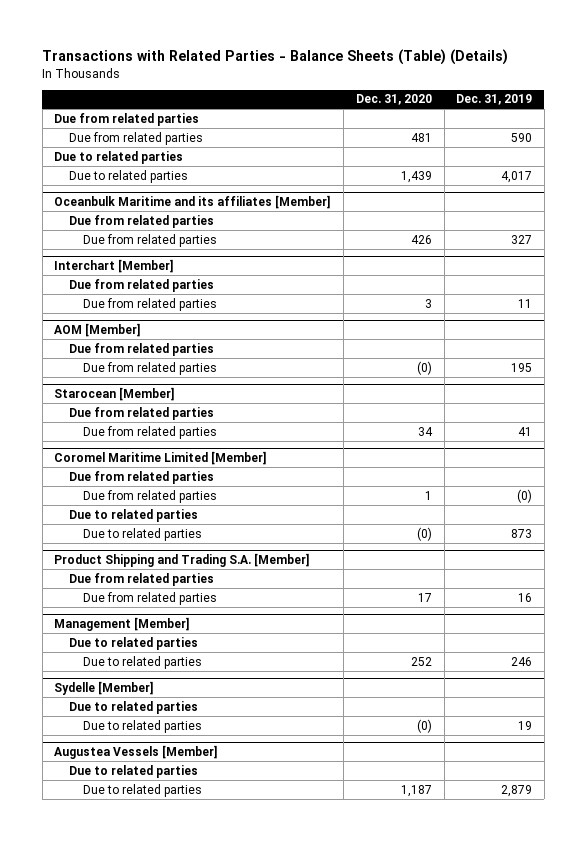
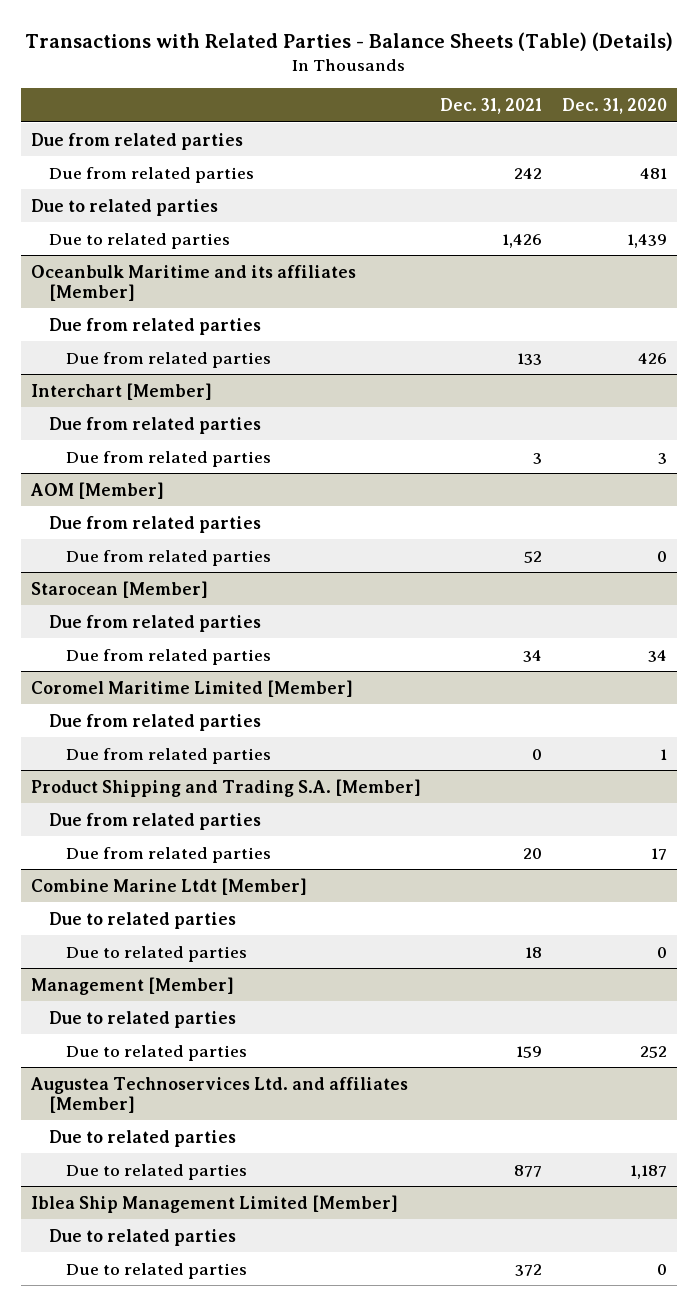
- | Dec. 31, 2020 | Dec. 31, 2019
+ | Dec. 31, 2021 | Dec. 31, 2020
@ AOM [Member]
- Due from related parties | (0) | 195
+ Due from related parties | 52 | 0
@ Coromel Maritime Limited [Member]
- Due to related parties
- Due to related parties | (0) | 873
+ Combine Marine Ltdt [Member]
+ Due to related parties
+ Due to related parties | 18 | 0
- Sydelle [Member]
- Due to related parties
- Due to related parties | (0) | 19
- Augustea Vessels [Member]
+ Augustea Technoservices Ltd. and affiliates [Member]
+ Iblea Ship Management Limited [Member]
+ Due to related parties
+ Due to related parties | 372 | 0

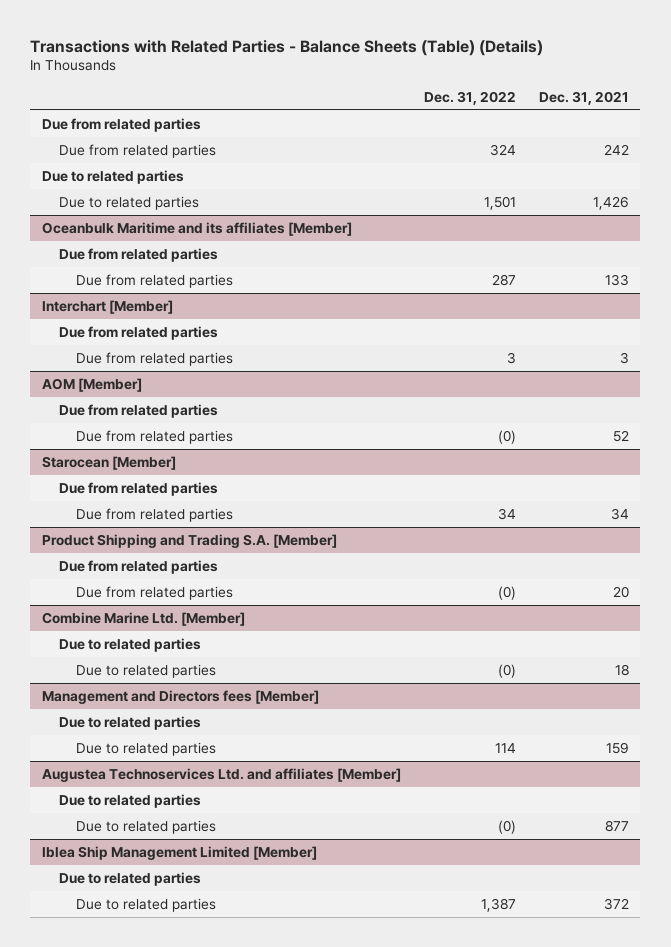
- | Dec. 31, 2021 | Dec. 31, 2020
+ | Dec. 31, 2022 | Dec. 31, 2021
- Coromel Maritime Limited [Member]
- Due from related parties
- Due from related parties | 0 | 1
- Combine Marine Ltdt [Member]
+ Combine Marine Ltd. [Member]
- Management [Member]
+ Management and Directors fees [Member]

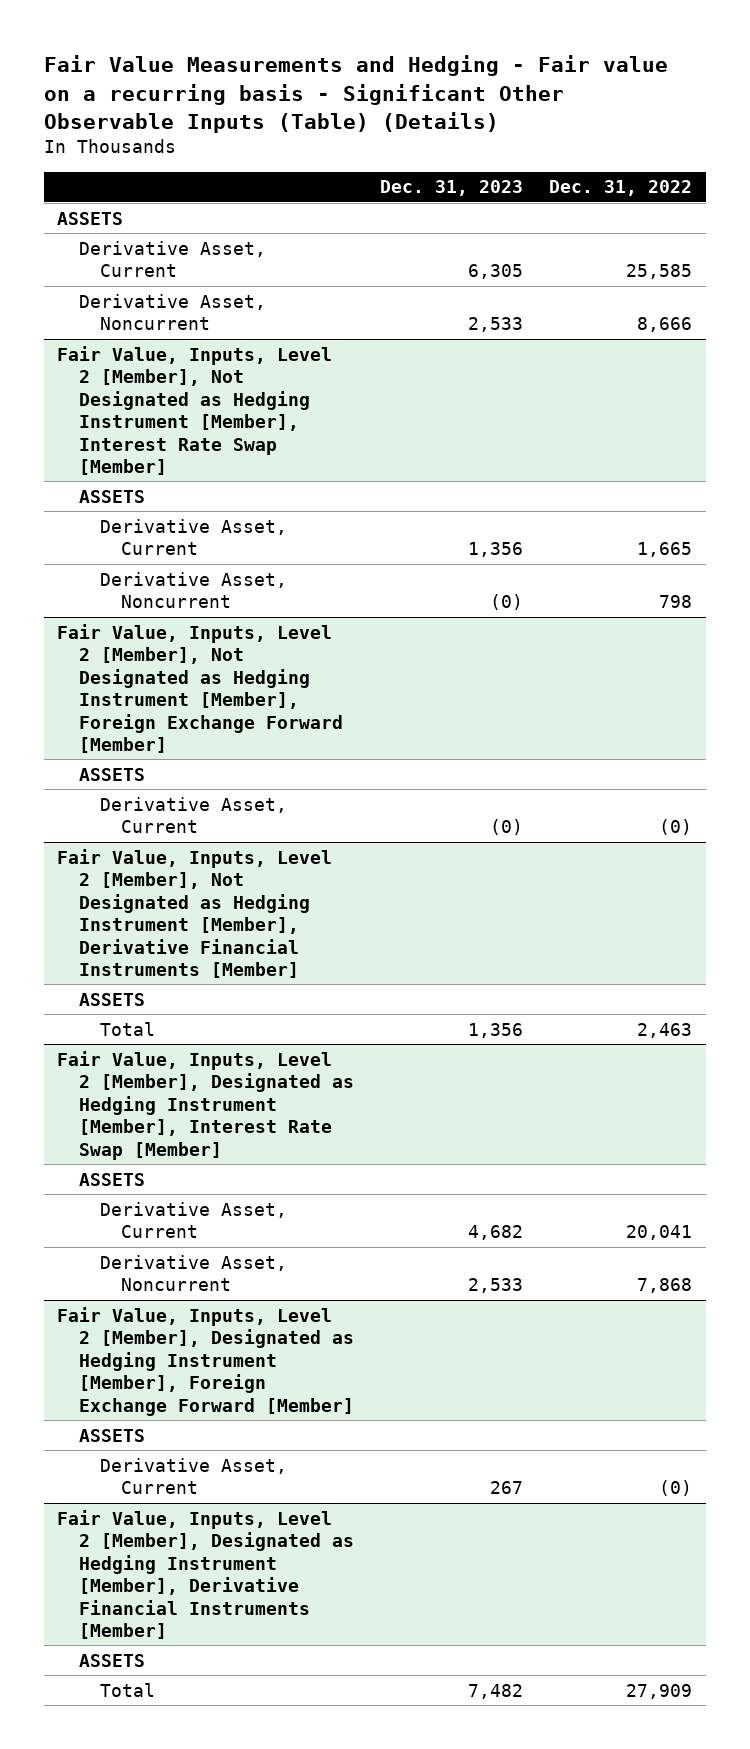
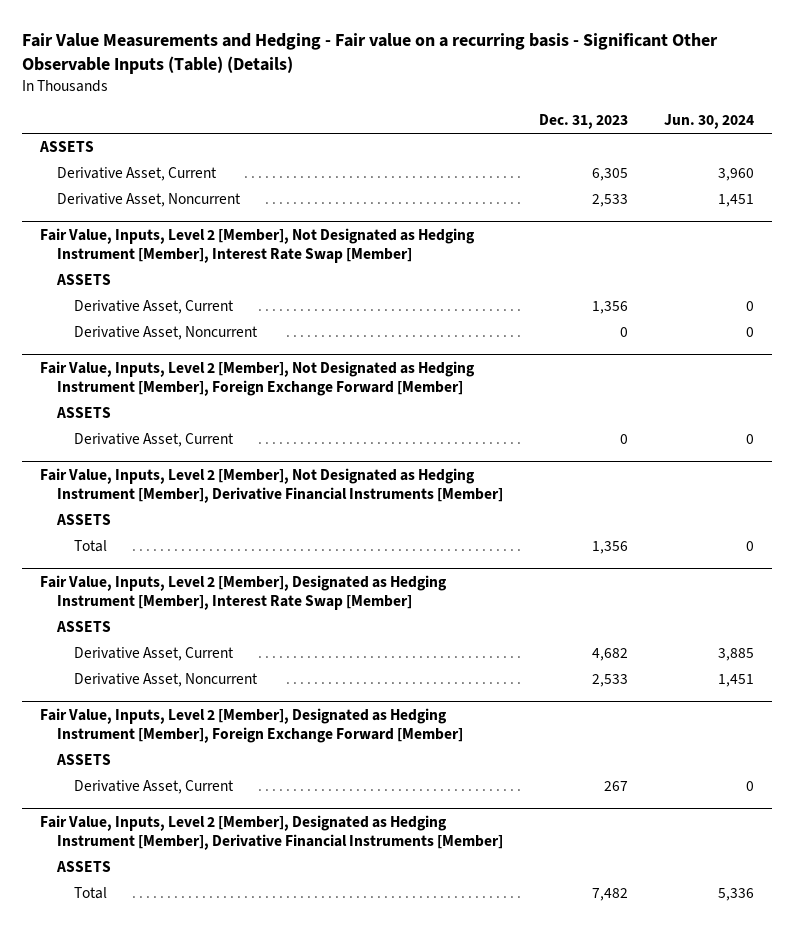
- | Dec. 31, 2023 | Dec. 31, 2022
+ | Dec. 31, 2023 | Jun. 30, 2024
@ Fair Value, Inputs, Level 2 [Member], Not Designated as Hedging Instrument [Member], Interest Rate Swap [Member]
- Derivative Asset, Noncurrent | (0) | 798
+ Derivative Asset, Noncurrent | 0 | 0
@ Fair Value, Inputs, Level 2 [Member], Not Designated as Hedging Instrument [Member], Foreign Exchange Forward [Member]
- Derivative Asset, Current | (0) | (0)
+ Derivative Asset, Current | 0 | 0

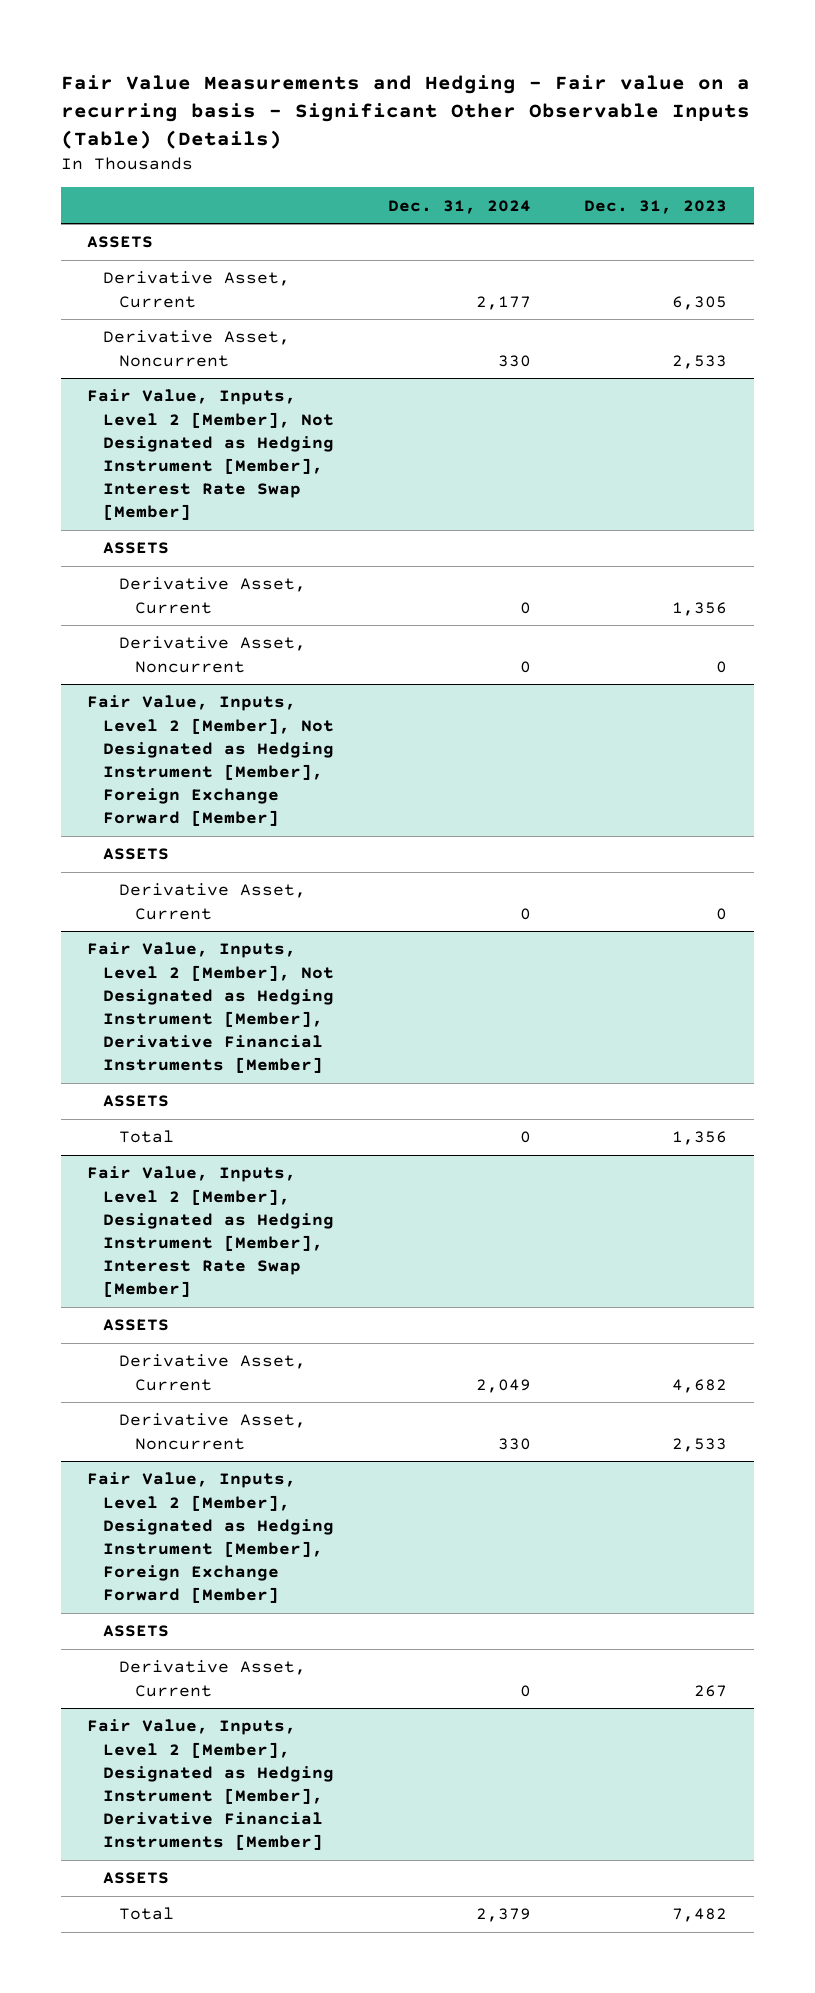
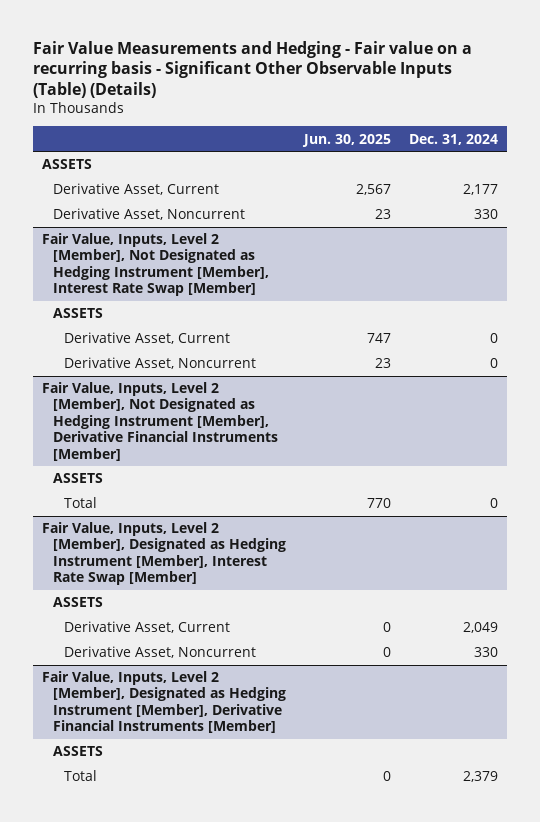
- | Dec. 31, 2024 | Dec. 31, 2023
+ | Jun. 30, 2025 | Dec. 31, 2024
- Fair Value, Inputs, Level 2 [Member], Not Designated as Hedging Instrument [Member], Foreign Exchange Forward [Member]
- ASSETS
- Derivative Asset, Current | 0 | 0
- Fair Value, Inputs, Level 2 [Member], Designated as Hedging Instrument [Member], Foreign Exchange Forward [Member]
- ASSETS
- Derivative Asset, Current | 0 | 267

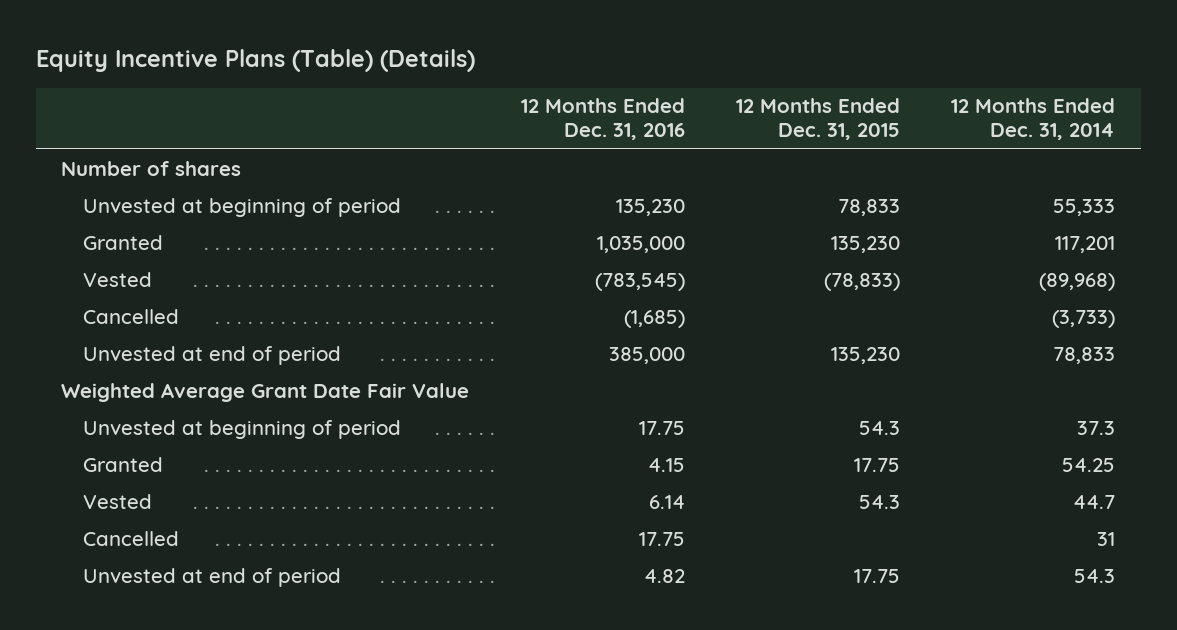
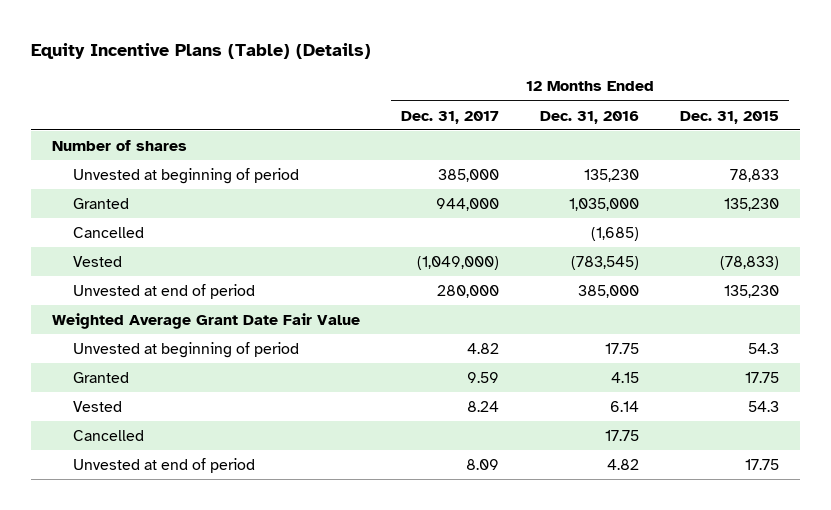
- | 12 Months Ended Dec. 31, 2016 | 12 Months Ended Dec. 31, 2015 | 12 Months Ended Dec. 31, 2014
+ | 12 Months Ended Dec. 31, 2017 | 12 Months Ended Dec. 31, 2016 | 12 Months Ended Dec. 31, 2015
moved down: Vested | (1,049,000) | (783,545) | (78,833)

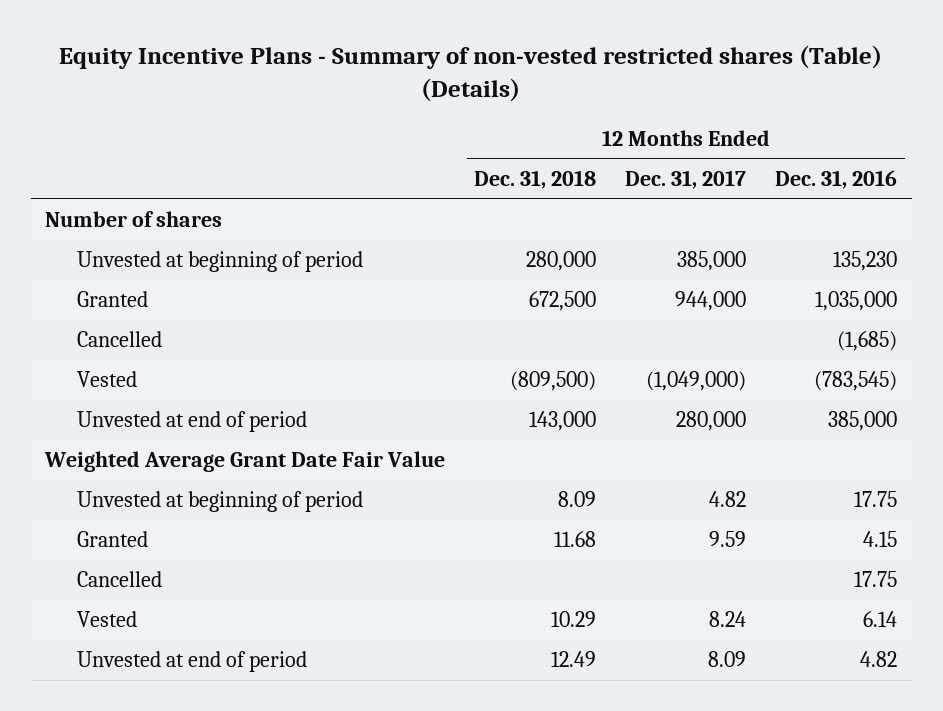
- Equity Incentive Plans (Table) (Details)
+ Equity Incentive Plans - Summary of non-vested restricted shares (Table) (Details)
- | 12 Months Ended Dec. 31, 2017 | 12 Months Ended Dec. 31, 2016 | 12 Months Ended Dec. 31, 2015
+ | 12 Months Ended Dec. 31, 2018 | 12 Months Ended Dec. 31, 2017 | 12 Months Ended Dec. 31, 2016
moved down: Vested | 10.29 | 8.24 | 6.14

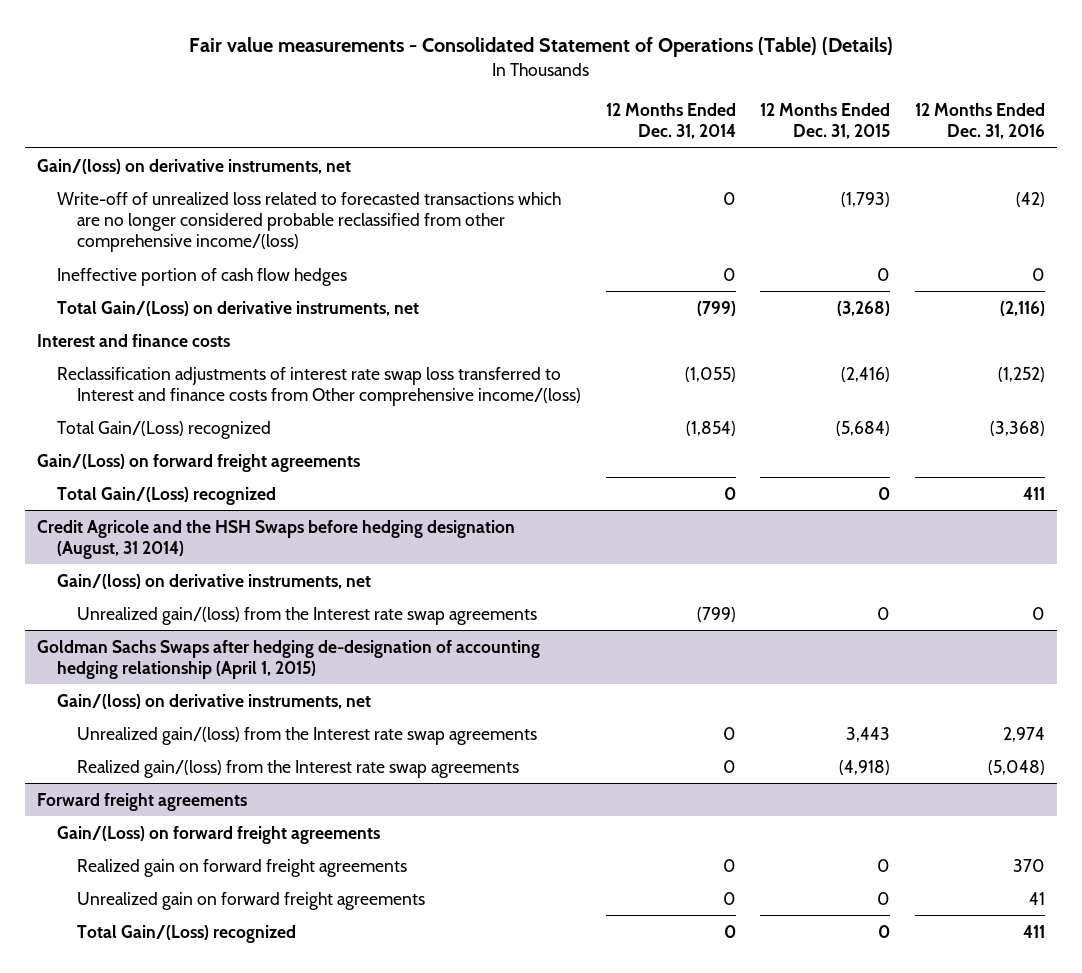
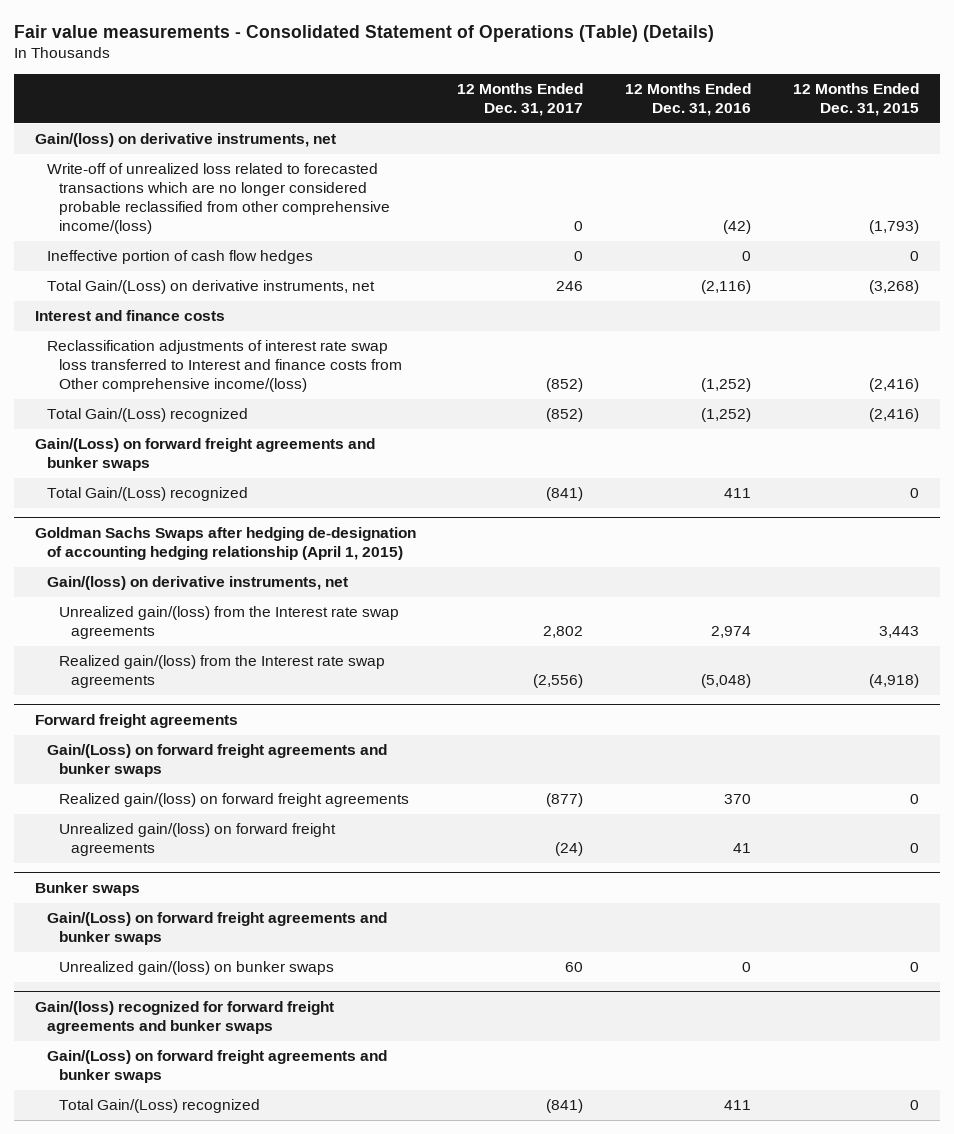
- | 12 Months Ended Dec. 31, 2014 | 12 Months Ended Dec. 31, 2015 | 12 Months Ended Dec. 31, 2016
+ | 12 Months Ended Dec. 31, 2017 | 12 Months Ended Dec. 31, 2016 | 12 Months Ended Dec. 31, 2015
- Total Gain/(Loss) recognized | (1,854) | (5,684) | (3,368)
- Gain/(Loss) on forward freight agreements
+ Total Gain/(Loss) recognized | (852) | (1,252) | (2,416)
+ Gain/(Loss) on forward freight agreements and bunker swaps
- Credit Agricole and the HSH Swaps before hedging designation (August, 31 2014)
- Gain/(loss) on derivative instruments, net
- Unrealized gain/(loss) from the Interest rate swap agreements | (799) | 0 | 0
@ Forward freight agreements
- Gain/(Loss) on forward freight agreements
- Realized gain on forward freight agreements | 0 | 0 | 370
- Unrealized gain on forward freight agreements | 0 | 0 | 41
+ Gain/(Loss) on forward freight agreements and bunker swaps
+ Realized gain/(loss) on forward freight agreements | (877) | 370 | 0
+ Unrealized gain/(loss) on forward freight agreements | (24) | 41 | 0
+ Bunker swaps
+ Gain/(Loss) on forward freight agreements and bunker swaps
+ Unrealized gain/(loss) on bunker swaps | 60 | 0 | 0
+ Gain/(loss) recognized for forward freight agreements and bunker swaps
+ Gain/(Loss) on forward freight agreements and bunker swaps

